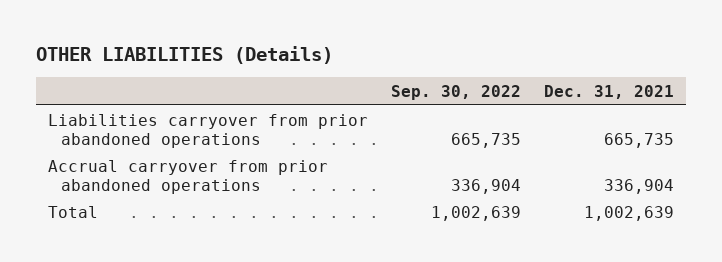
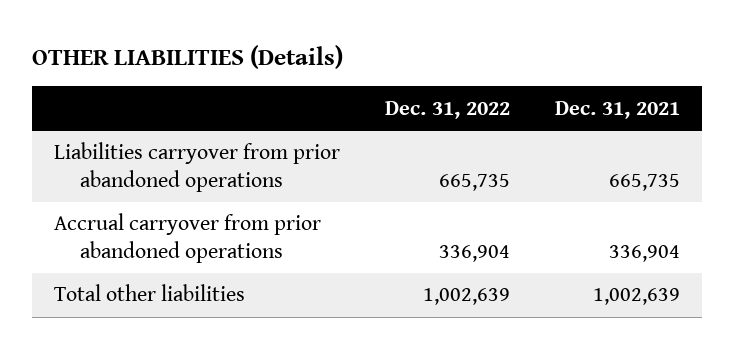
- | Sep. 30, 2022 | Dec. 31, 2021
+ | Dec. 31, 2022 | Dec. 31, 2021
- Total | 1,002,639 | 1,002,639
+ Total other liabilities | 1,002,639 | 1,002,639

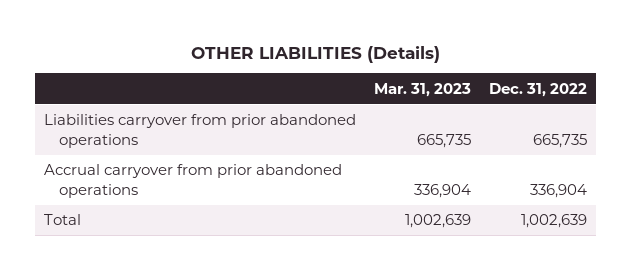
- | Dec. 31, 2022 | Dec. 31, 2021
+ | Mar. 31, 2023 | Dec. 31, 2022
- Total other liabilities | 1,002,639 | 1,002,639
+ Total | 1,002,639 | 1,002,639

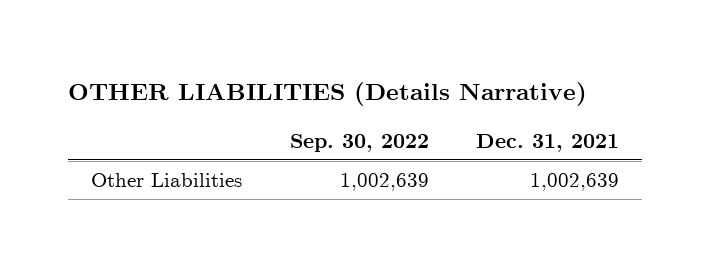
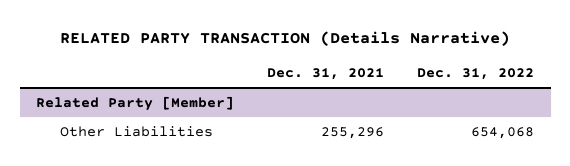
- OTHER LIABILITIES (Details Narrative)
+ RELATED PARTY TRANSACTION (Details Narrative)
- | Sep. 30, 2022 | Dec. 31, 2021
+ | Dec. 31, 2021 | Dec. 31, 2022
- Other Liabilities | 1,002,639 | 1,002,639
+ Related Party [Member]
+ Other Liabilities | 255,296 | 654,068

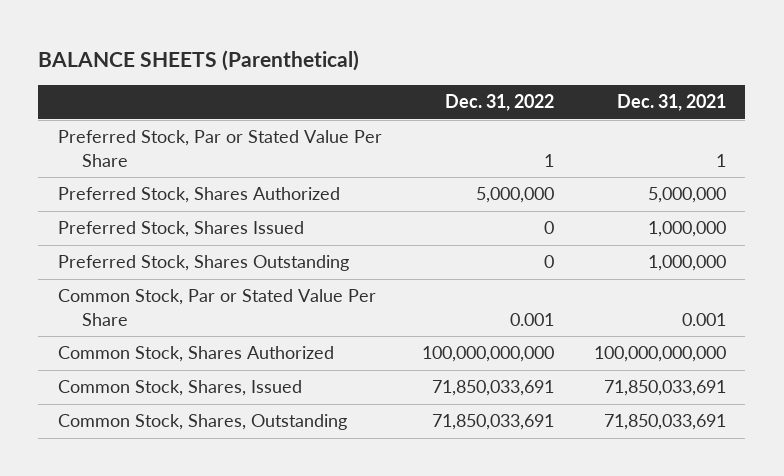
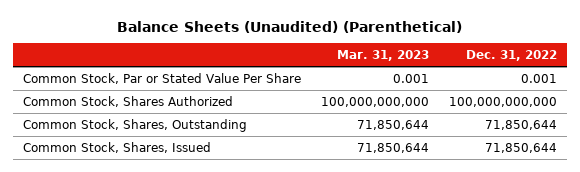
- BALANCE SHEETS (Parenthetical)
+ Balance Sheets (Unaudited) (Parenthetical)
- | Dec. 31, 2022 | Dec. 31, 2021
+ | Mar. 31, 2023 | Dec. 31, 2022
- Preferred Stock, Par or Stated Value Per Share | 1 | 1
- Preferred Stock, Shares Authorized | 5,000,000 | 5,000,000
- Preferred Stock, Shares Issued | 0 | 1,000,000
- Preferred Stock, Shares Outstanding | 0 | 1,000,000
- Common Stock, Shares, Issued | 71,850,033,691 | 71,850,033,691
- Common Stock, Shares, Outstanding | 71,850,033,691 | 71,850,033,691
+ Common Stock, Shares, Outstanding | 71,850,644 | 71,850,644
+ Common Stock, Shares, Issued | 71,850,644 | 71,850,644

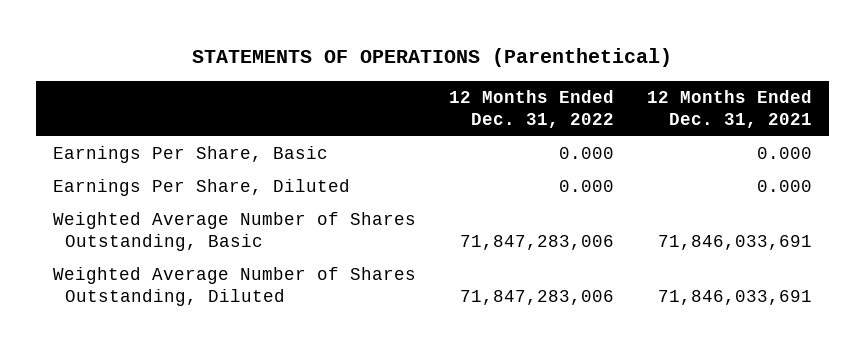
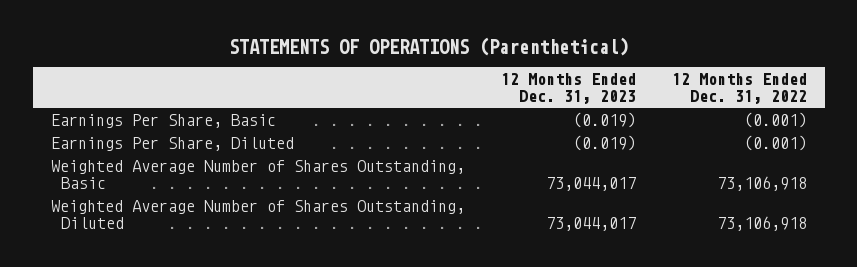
- | 12 Months Ended Dec. 31, 2022 | 12 Months Ended Dec. 31, 2021
+ | 12 Months Ended Dec. 31, 2023 | 12 Months Ended Dec. 31, 2022
- Earnings Per Share, Basic | 0.000 | 0.000
- Earnings Per Share, Diluted | 0.000 | 0.000
- Weighted Average Number of Shares Outstanding, Basic | 71,847,283,006 | 71,846,033,691
- Weighted Average Number of Shares Outstanding, Diluted | 71,847,283,006 | 71,846,033,691
+ Earnings Per Share, Basic | (0.019) | (0.001)
+ Earnings Per Share, Diluted | (0.019) | (0.001)
+ Weighted Average Number of Shares Outstanding, Basic | 73,044,017 | 73,106,918
+ Weighted Average Number of Shares Outstanding, Diluted | 73,044,017 | 73,106,918

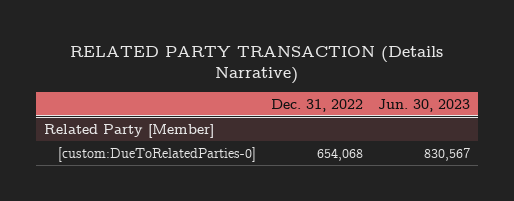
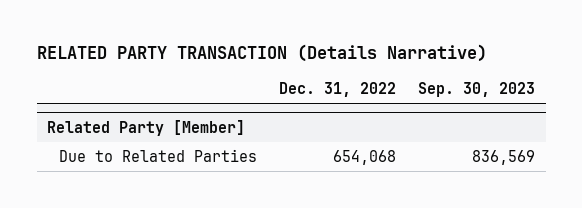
- | Dec. 31, 2022 | Jun. 30, 2023
+ | Dec. 31, 2022 | Sep. 30, 2023
@ Related Party [Member]
- [custom:DueToRelatedParties-0] | 654,068 | 830,567
+ Due to Related Parties | 654,068 | 836,569

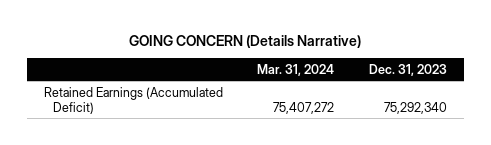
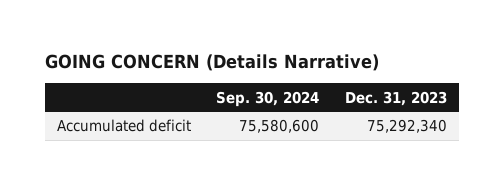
- | Mar. 31, 2024 | Dec. 31, 2023
+ | Sep. 30, 2024 | Dec. 31, 2023
- Retained Earnings (Accumulated Deficit) | 75,407,272 | 75,292,340
+ Accumulated deficit | 75,580,600 | 75,292,340

